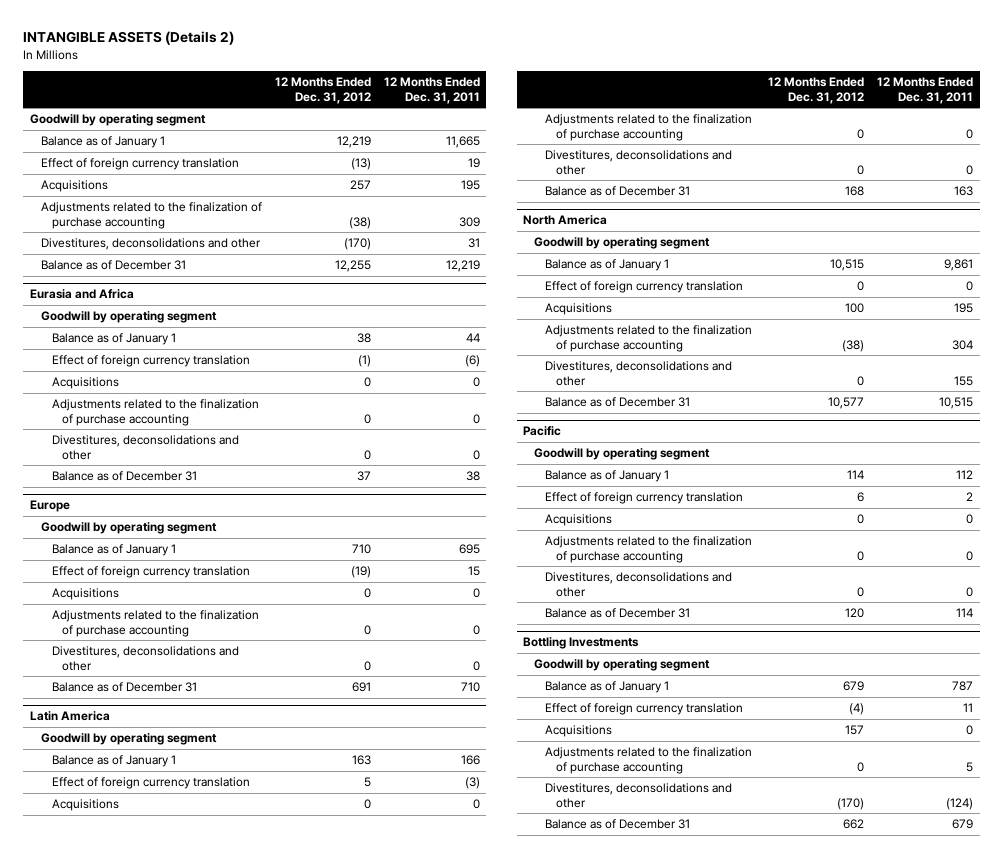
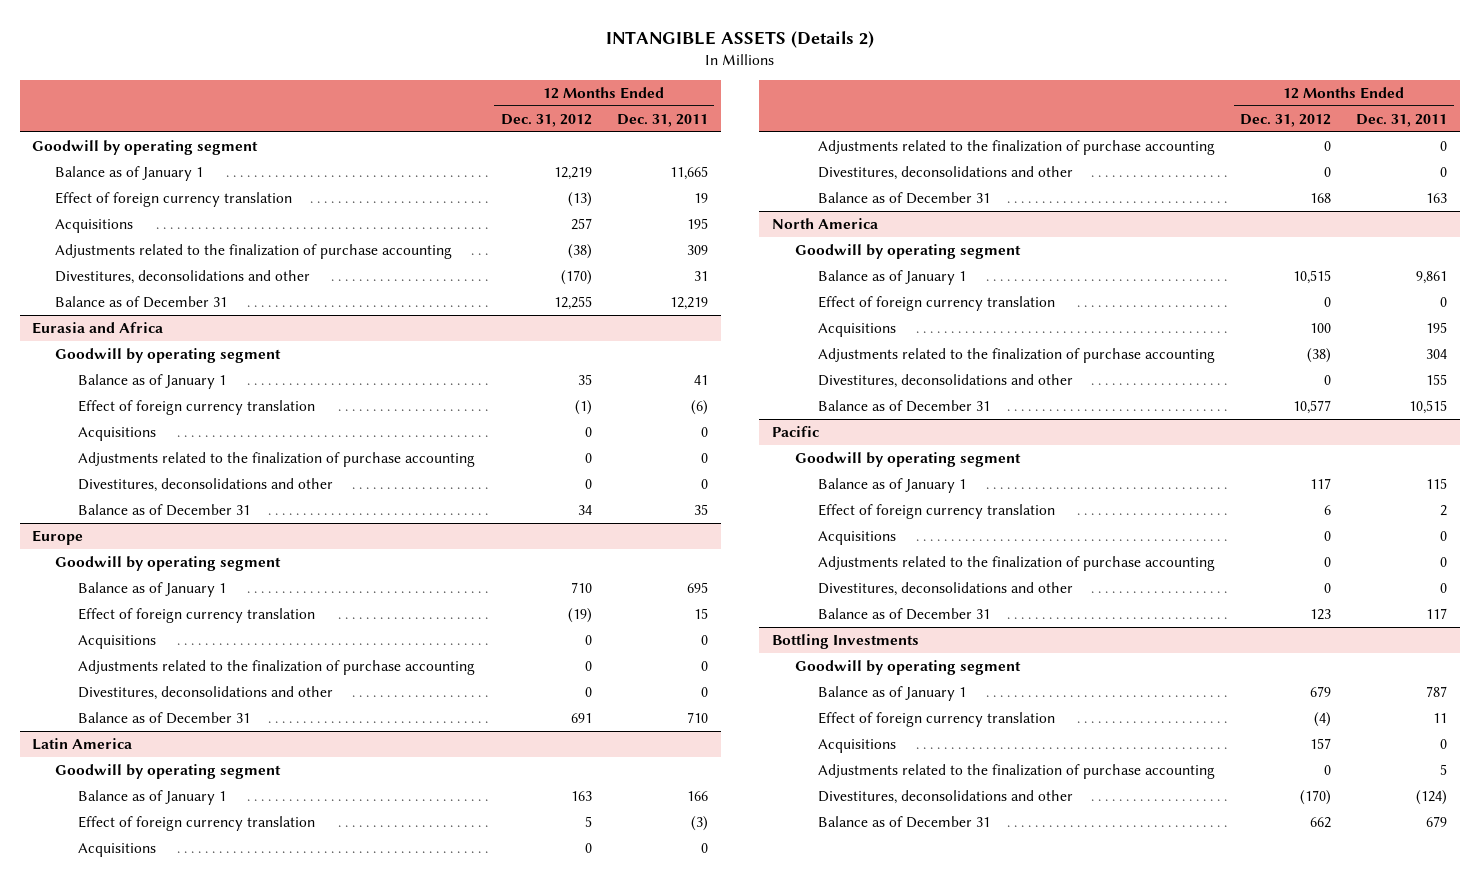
@ Eurasia and Africa
- Balance as of January 1 | 38 | 44
+ Balance as of January 1 | 35 | 41
- Balance as of December 31 | 37 | 38
+ Balance as of December 31 | 34 | 35
@ Pacific
- Balance as of January 1 | 114 | 112
+ Balance as of January 1 | 117 | 115
- Balance as of December 31 | 120 | 114
+ Balance as of December 31 | 123 | 117

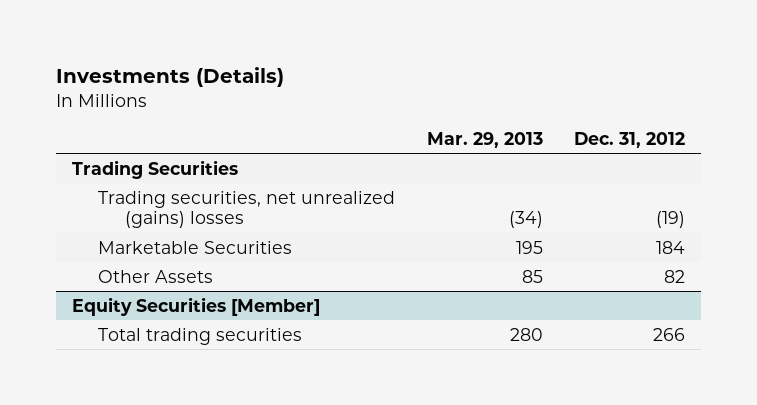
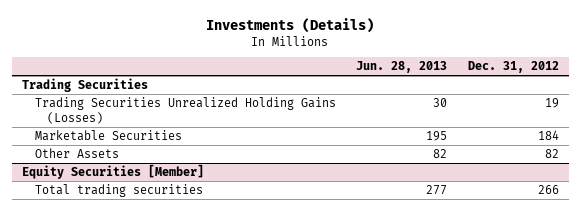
- | Mar. 29, 2013 | Dec. 31, 2012
+ | Jun. 28, 2013 | Dec. 31, 2012
- Trading securities, net unrealized (gains) losses | (34) | (19)
+ Trading Securities Unrealized Holding Gains (Losses) | 30 | 19

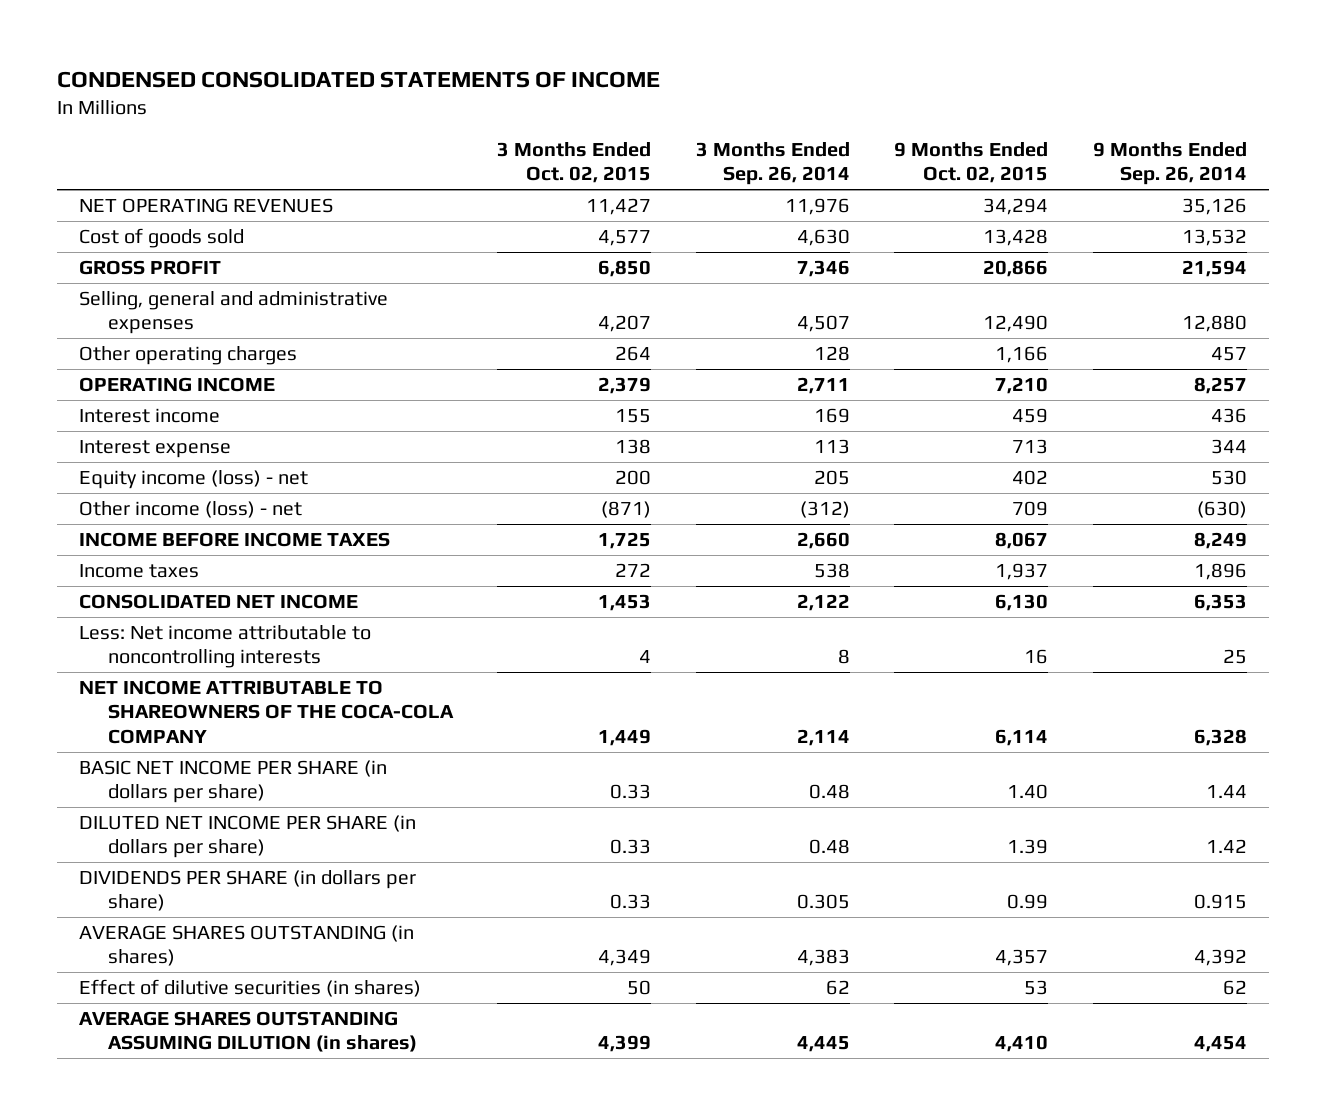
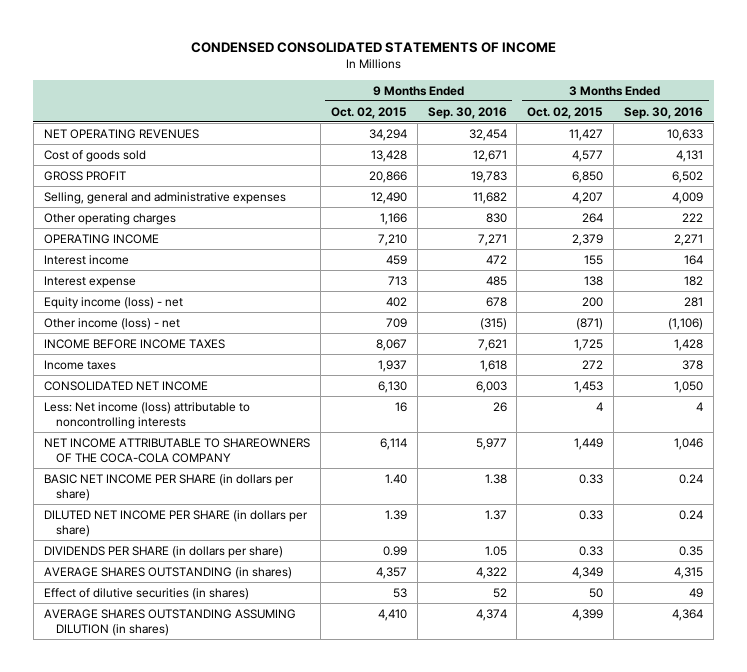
- | 3 Months Ended Oct. 02, 2015 | 3 Months Ended Sep. 26, 2014 | 9 Months Ended Oct. 02, 2015 | 9 Months Ended Sep. 26, 2014
+ | 9 Months Ended Oct. 02, 2015 | 9 Months Ended Sep. 30, 2016 | 3 Months Ended Oct. 02, 2015 | 3 Months Ended Sep. 30, 2016
- Less: Net income attributable to noncontrolling interests | 4 | 8 | 16 | 25
+ Less: Net income (loss) attributable to noncontrolling interests | 16 | 26 | 4 | 4

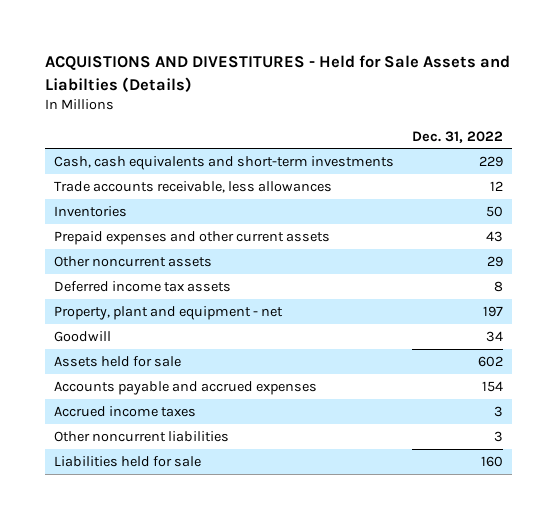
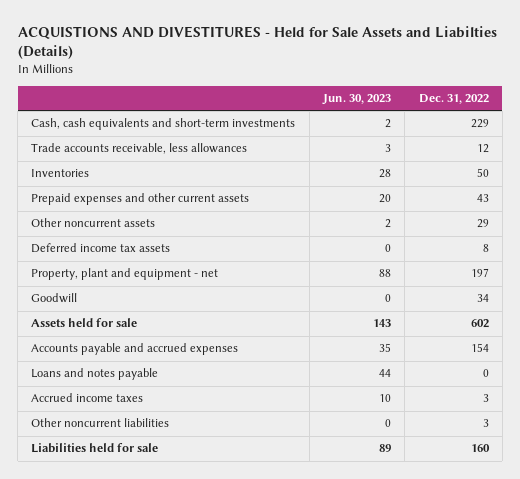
- | Dec. 31, 2022
+ | Jun. 30, 2023 | Dec. 31, 2022
+ Loans and notes payable | 44 | 0

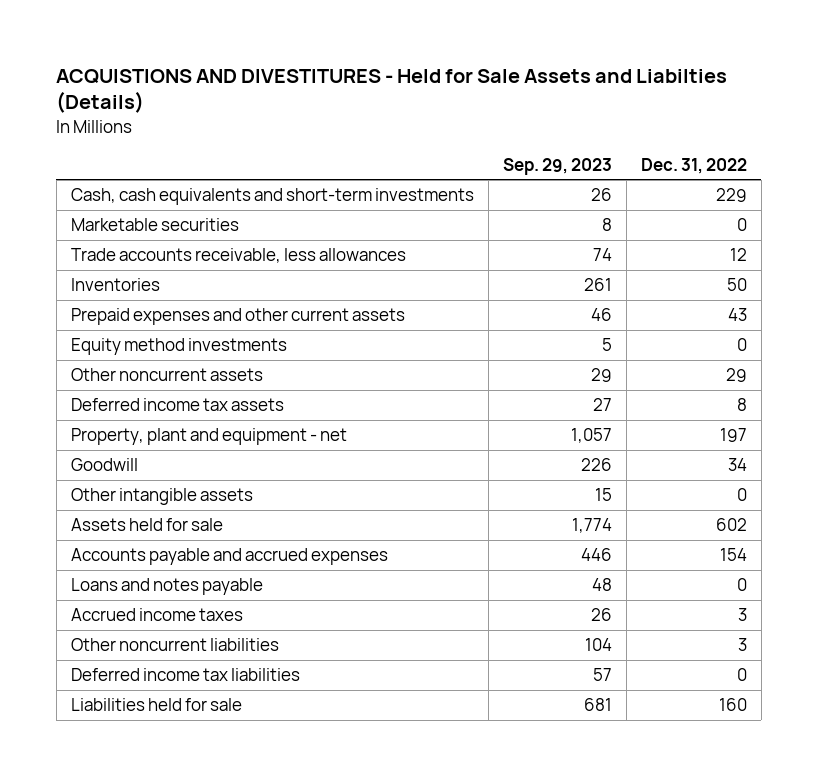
- | Jun. 30, 2023 | Dec. 31, 2022
+ | Sep. 29, 2023 | Dec. 31, 2022
+ Marketable securities | 8 | 0
+ Equity method investments | 5 | 0
+ Other intangible assets | 15 | 0
+ Deferred income tax liabilities | 57 | 0

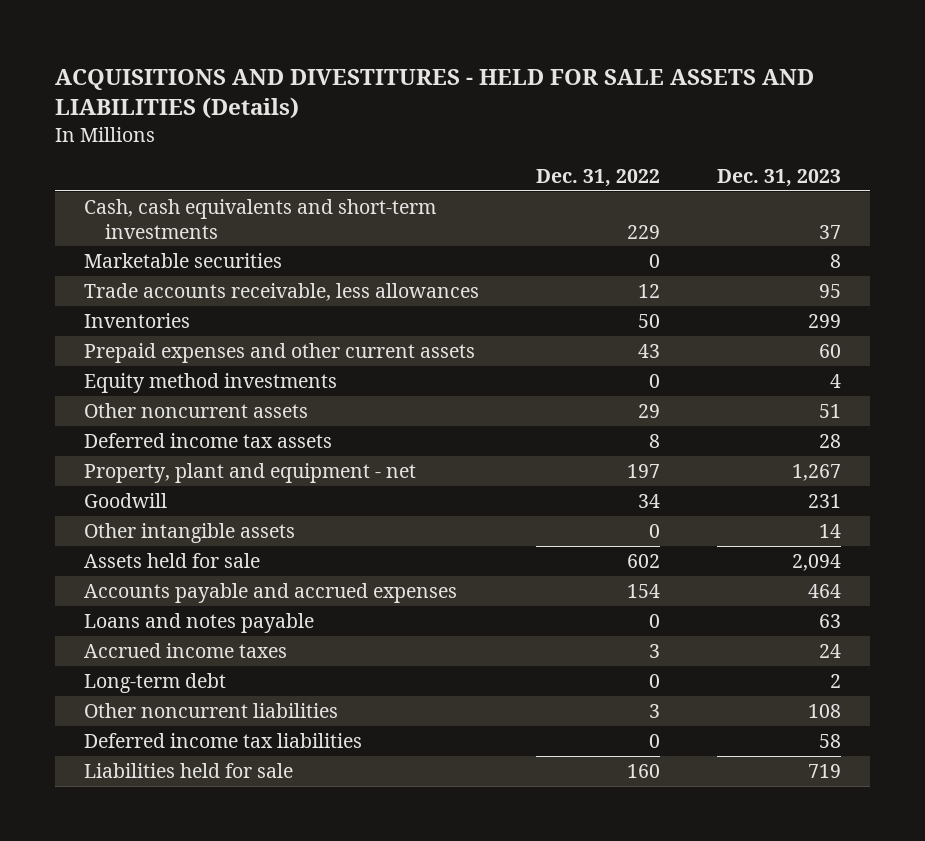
- ACQUISTIONS AND DIVESTITURES - Held for Sale Assets and Liabilties (Details)
+ ACQUISITIONS AND DIVESTITURES - HELD FOR SALE ASSETS AND LIABILITIES (Details)
- | Sep. 29, 2023 | Dec. 31, 2022
+ | Dec. 31, 2022 | Dec. 31, 2023
+ Long-term debt | 0 | 2

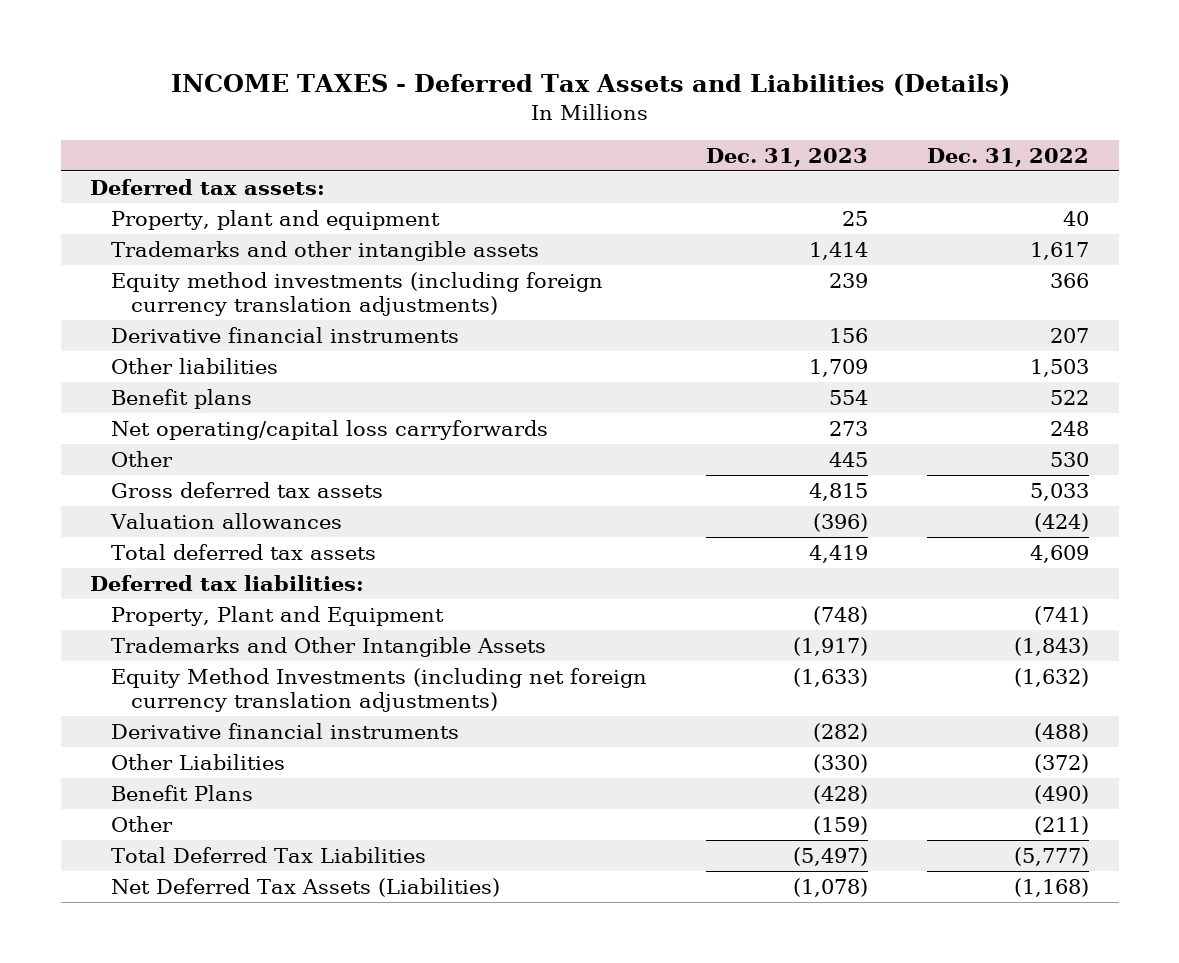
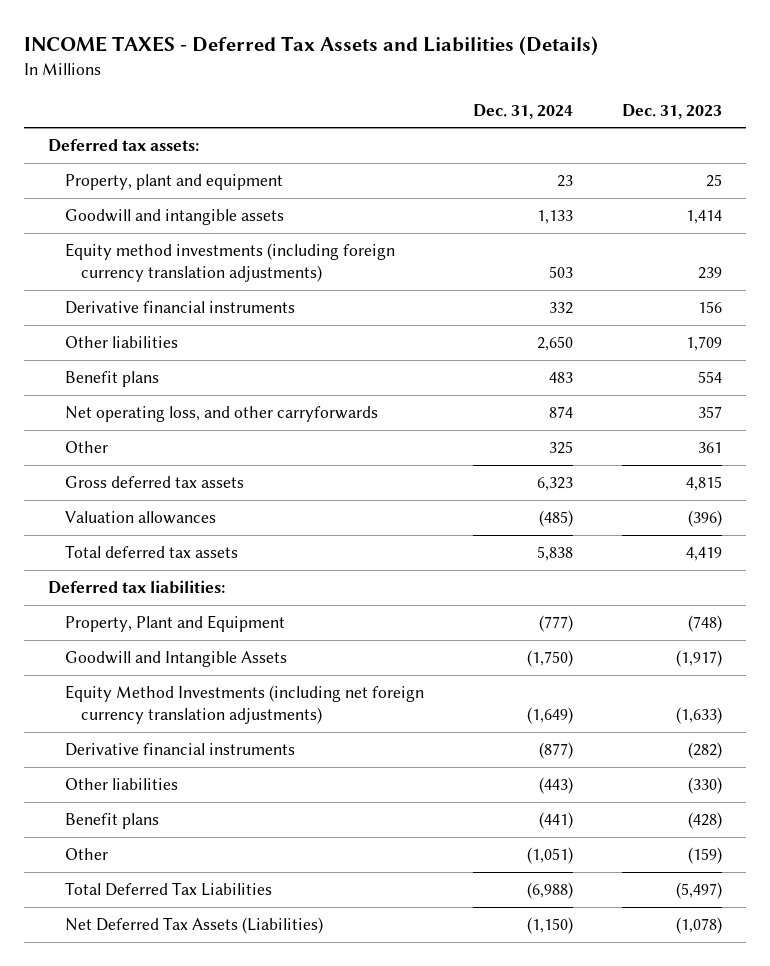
- | Dec. 31, 2023 | Dec. 31, 2022
+ | Dec. 31, 2024 | Dec. 31, 2023
- Trademarks and other intangible assets | 1,414 | 1,617
+ Goodwill and intangible assets | 1,133 | 1,414
- Net operating/capital loss carryforwards | 273 | 248
- Other | 445 | 530
+ Net operating loss, and other carryforwards | 874 | 357
+ Other | 325 | 361
- Trademarks and Other Intangible Assets | (1,917) | (1,843)
+ Goodwill and Intangible Assets | (1,750) | (1,917)
- Other Liabilities | (330) | (372)
- Benefit Plans | (428) | (490)
+ Other liabilities | (443) | (330)
+ Benefit plans | (441) | (428)

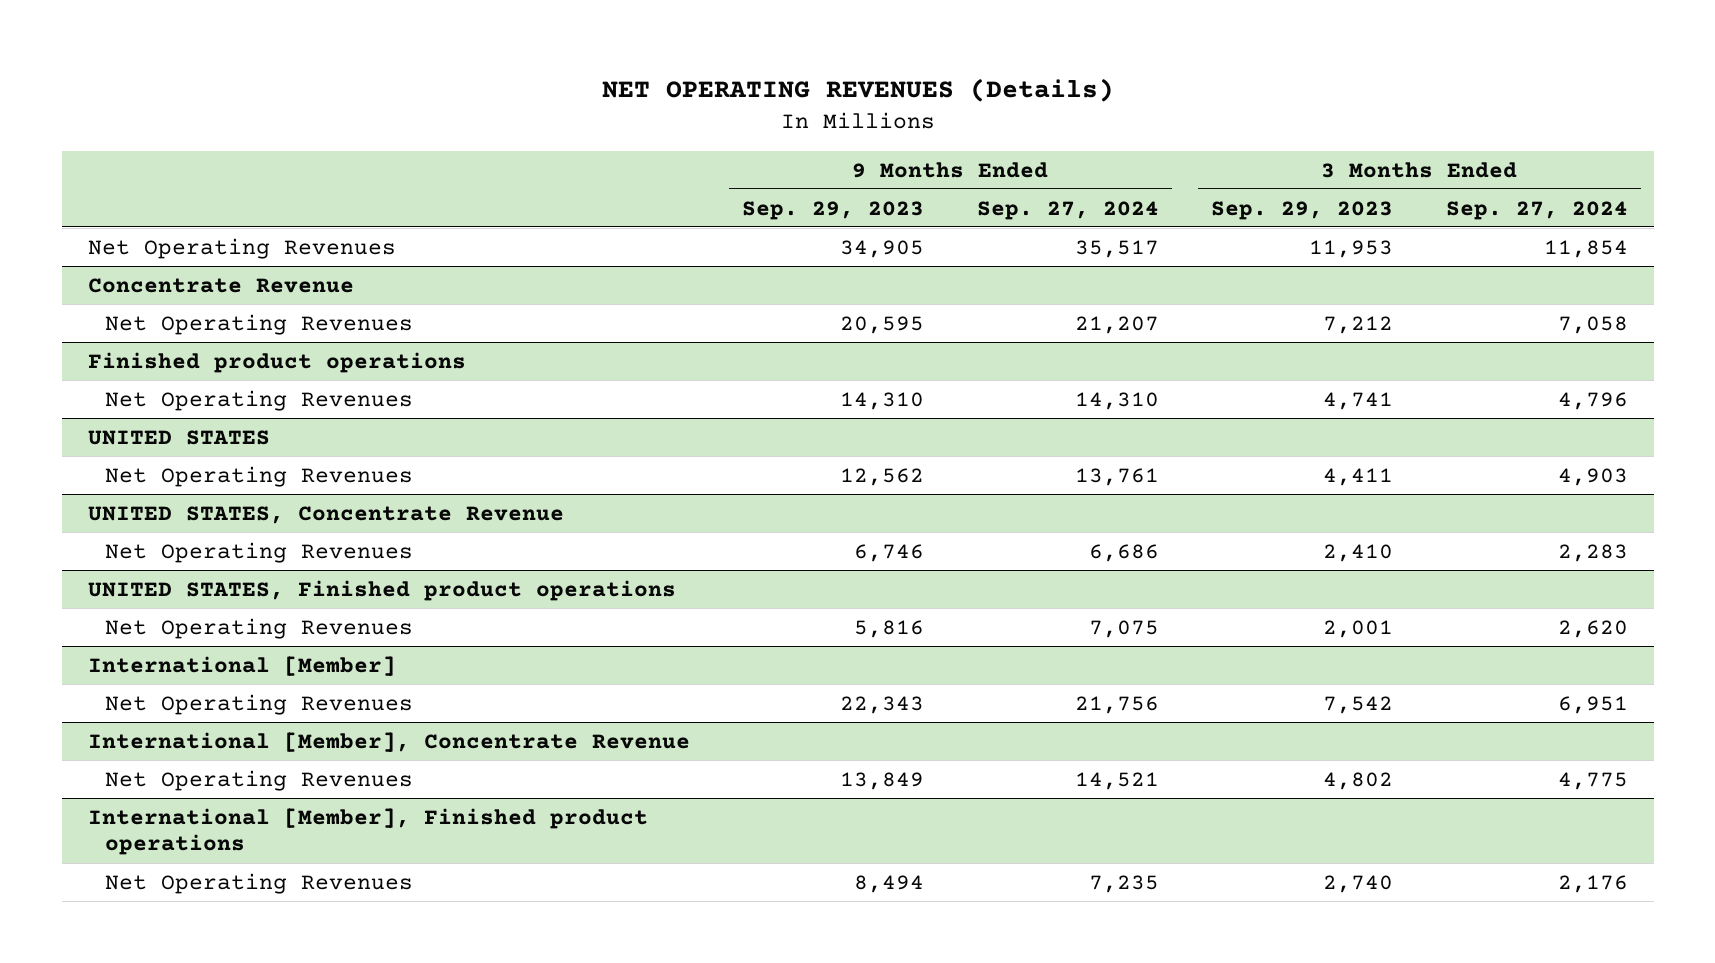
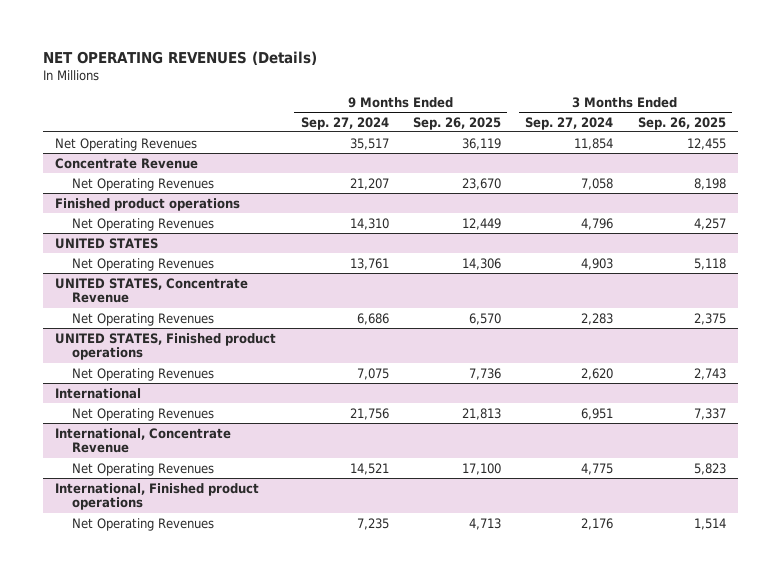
- | 9 Months Ended Sep. 29, 2023 | 9 Months Ended Sep. 27, 2024 | 3 Months Ended Sep. 29, 2023 | 3 Months Ended Sep. 27, 2024
+ | 9 Months Ended Sep. 27, 2024 | 9 Months Ended Sep. 26, 2025 | 3 Months Ended Sep. 27, 2024 | 3 Months Ended Sep. 26, 2025
- International [Member]
+ International
- International [Member], Concentrate Revenue
+ International, Concentrate Revenue
- International [Member], Finished product operations
+ International, Finished product operations

